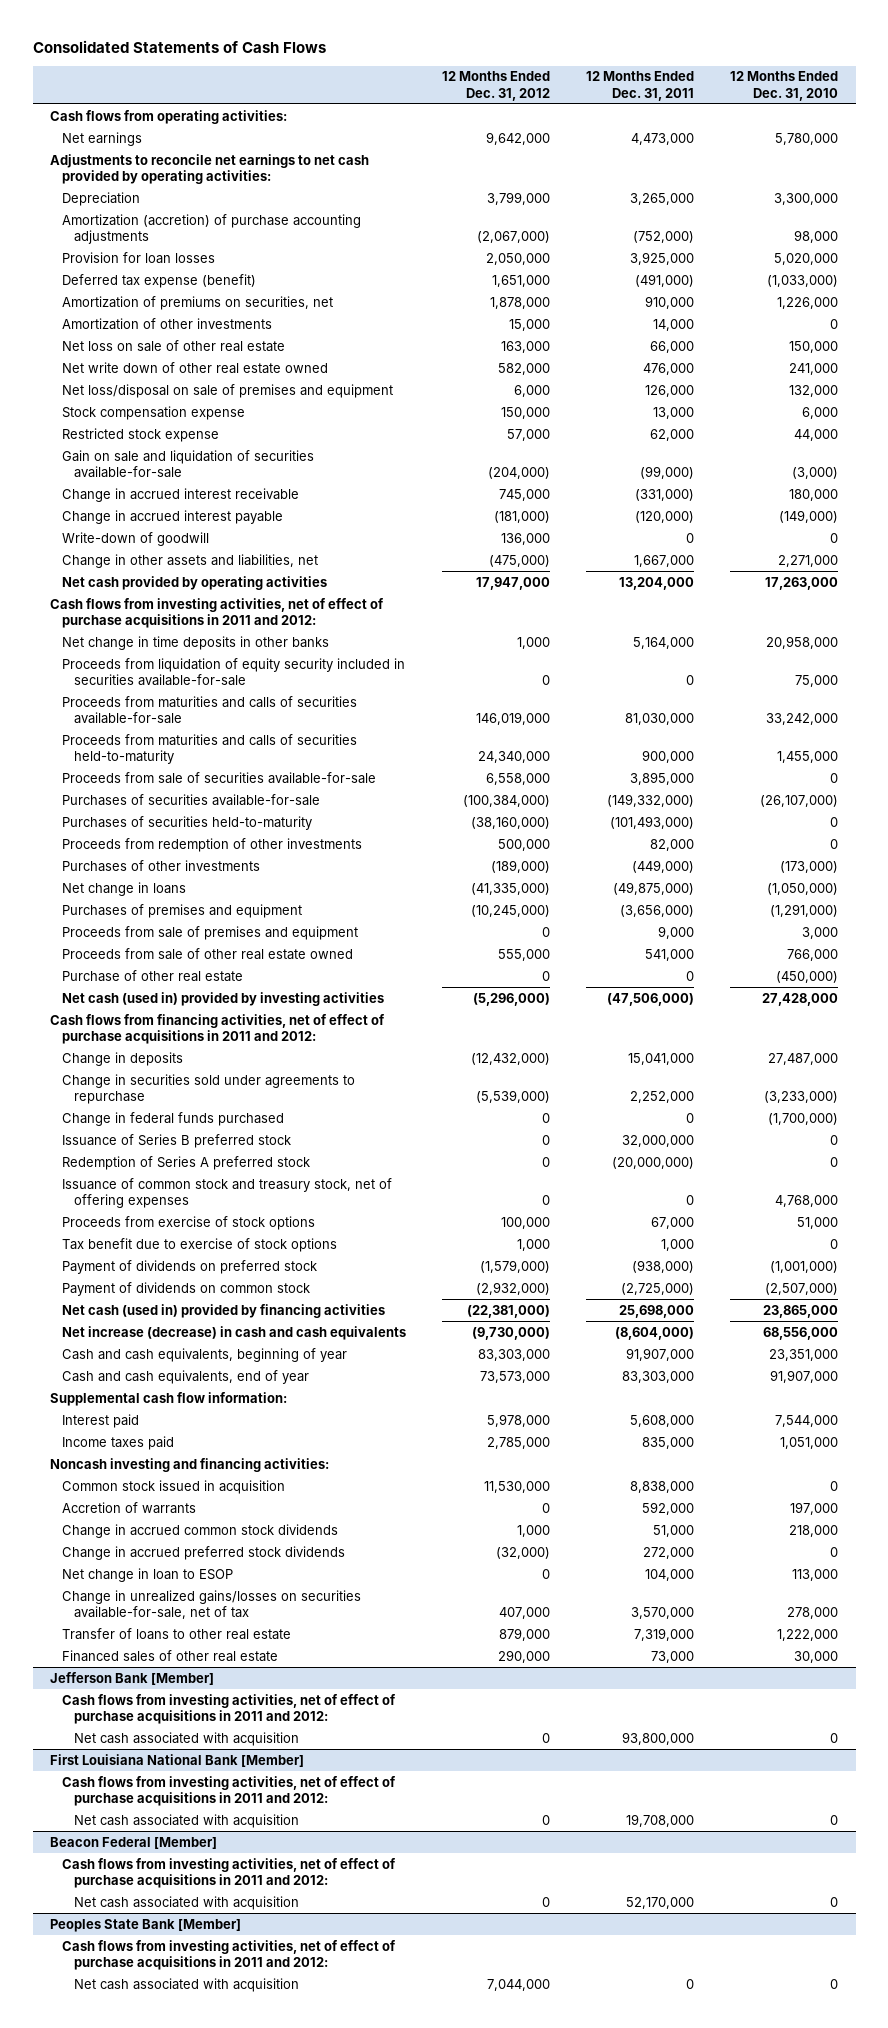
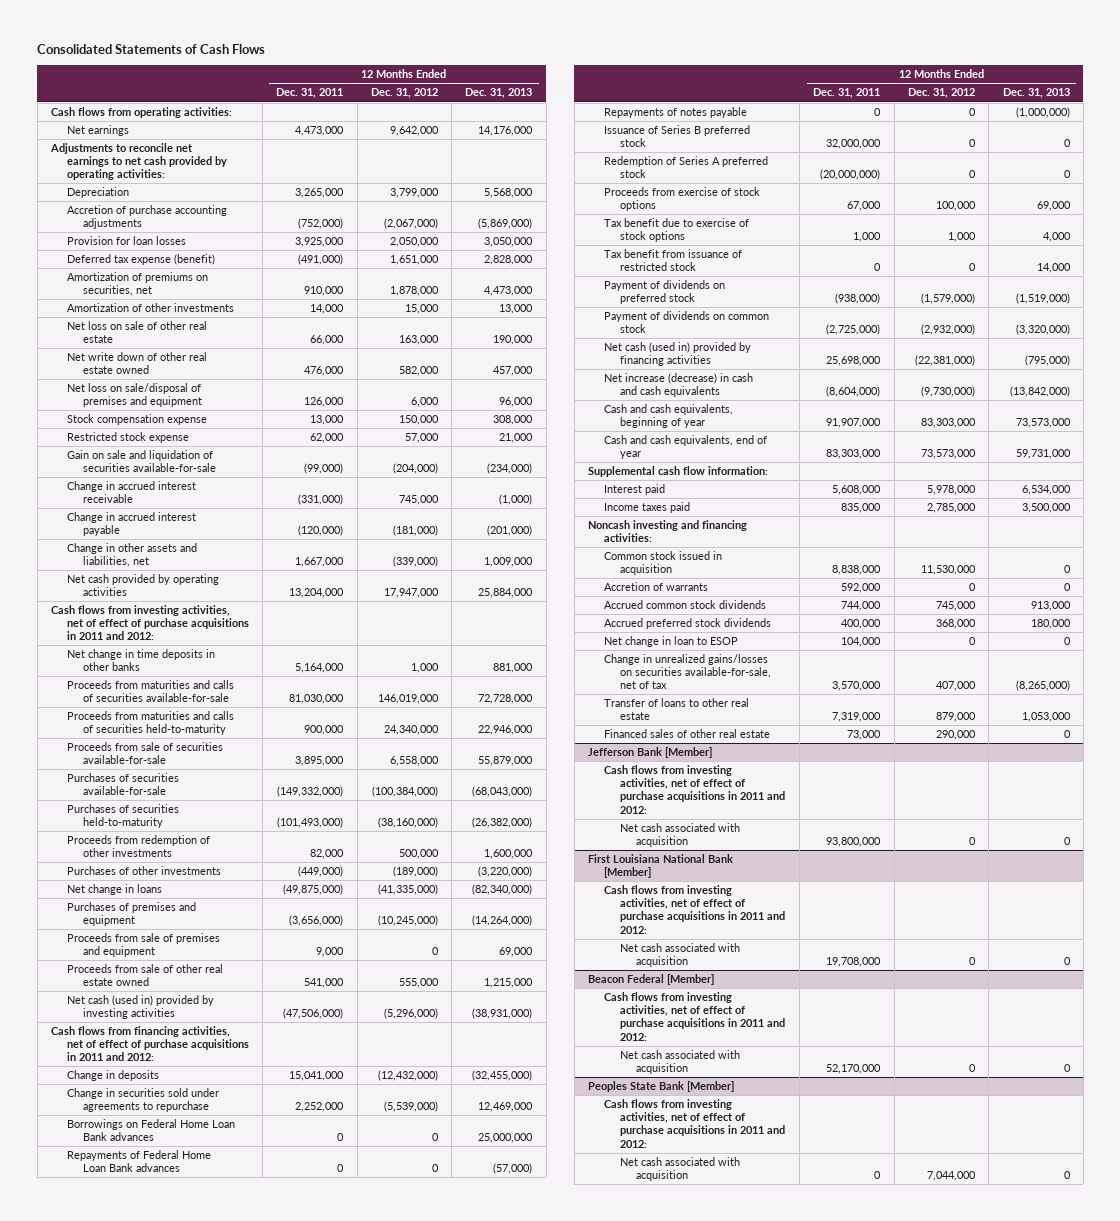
- | 12 Months Ended Dec. 31, 2012 | 12 Months Ended Dec. 31, 2011 | 12 Months Ended Dec. 31, 2010
+ | 12 Months Ended Dec. 31, 2011 | 12 Months Ended Dec. 31, 2012 | 12 Months Ended Dec. 31, 2013
- Amortization (accretion) of purchase accounting adjustments | (2,067,000) | (752,000) | 98,000
+ Accretion of purchase accounting adjustments | (752,000) | (2,067,000) | (5,869,000)
- Net loss/disposal on sale of premises and equipment | 6,000 | 126,000 | 132,000
+ Net loss on sale/disposal of premises and equipment | 126,000 | 6,000 | 96,000
- Write-down of goodwill | 136,000 | 0 | 0
- Change in other assets and liabilities, net | (475,000) | 1,667,000 | 2,271,000
+ Change in other assets and liabilities, net | 1,667,000 | (339,000) | 1,009,000
- Proceeds from liquidation of equity security included in securities available-for-sale | 0 | 0 | 75,000
- Purchase of other real estate | 0 | 0 | (450,000)
- Change in federal funds purchased | 0 | 0 | (1,700,000)
+ Borrowings on Federal Home Loan Bank advances | 0 | 0 | 25,000,000
+ Repayments of Federal Home Loan Bank advances | 0 | 0 | (57,000)
+ Repayments of notes payable | 0 | 0 | (1,000,000)
- Issuance of common stock and treasury stock, net of offering expenses | 0 | 0 | 4,768,000
+ Tax benefit from issuance of restricted stock | 0 | 0 | 14,000
- Change in accrued common stock dividends | 1,000 | 51,000 | 218,000
- Change in accrued preferred stock dividends | (32,000) | 272,000 | 0
+ Accrued common stock dividends | 744,000 | 745,000 | 913,000
+ Accrued preferred stock dividends | 400,000 | 368,000 | 180,000

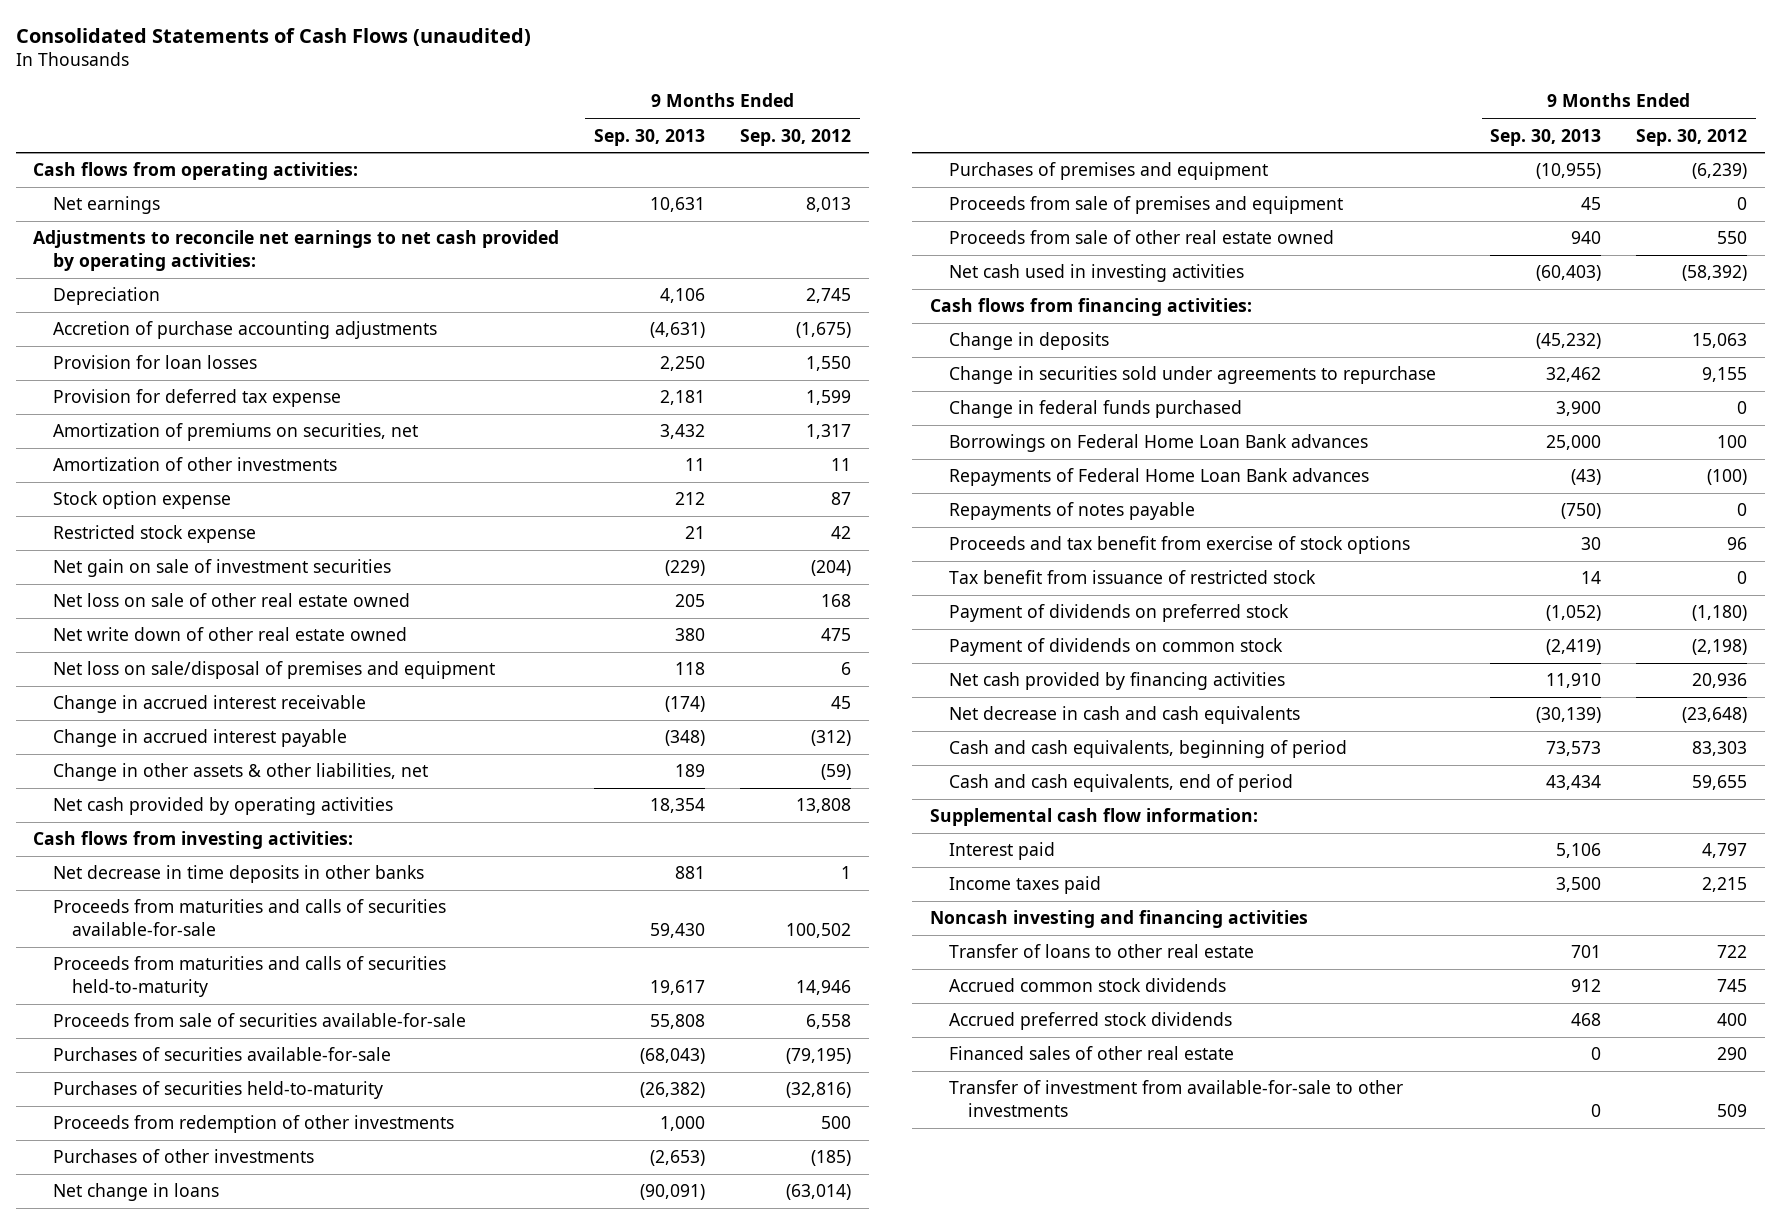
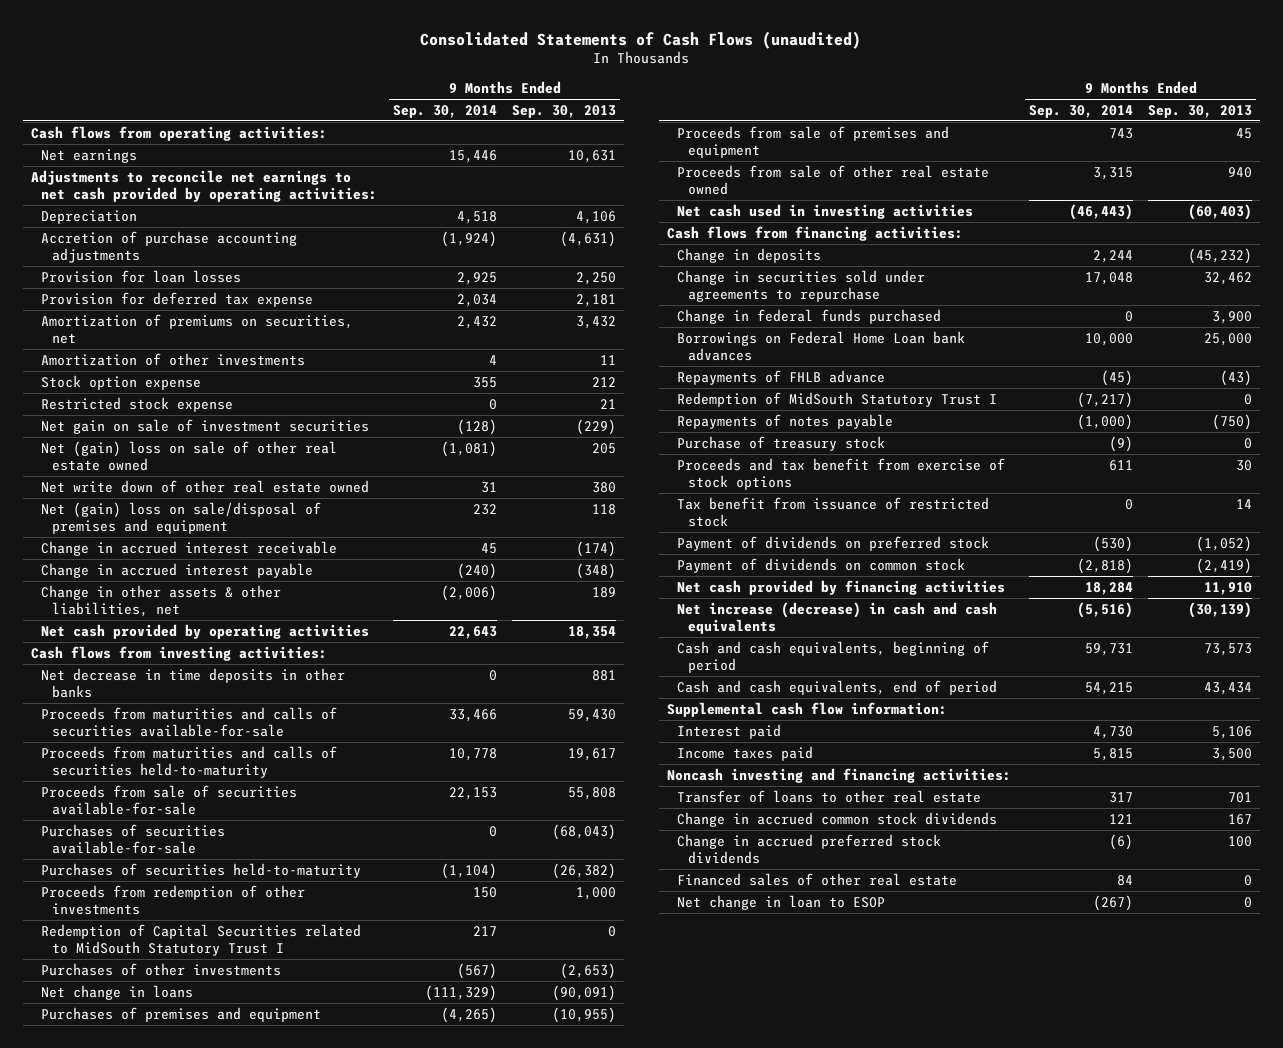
- | 9 Months Ended Sep. 30, 2013 | 9 Months Ended Sep. 30, 2012
+ | 9 Months Ended Sep. 30, 2014 | 9 Months Ended Sep. 30, 2013
- Net loss on sale of other real estate owned | 205 | 168
+ Net (gain) loss on sale of other real estate owned | (1,081) | 205
- Net loss on sale/disposal of premises and equipment | 118 | 6
+ Net (gain) loss on sale/disposal of premises and equipment | 232 | 118
+ Redemption of Capital Securities related to MidSouth Statutory Trust I | 217 | 0
- Borrowings on Federal Home Loan Bank advances | 25,000 | 100
- Repayments of Federal Home Loan Bank advances | (43) | (100)
+ Borrowings on Federal Home Loan bank advances | 10,000 | 25,000
+ Repayments of FHLB advance | (45) | (43)
+ Redemption of MidSouth Statutory Trust I | (7,217) | 0
+ Purchase of treasury stock | (9) | 0
- Net decrease in cash and cash equivalents | (30,139) | (23,648)
+ Net increase (decrease) in cash and cash equivalents | (5,516) | (30,139)
- Noncash investing and financing activities
+ Noncash investing and financing activities:
- Accrued common stock dividends | 912 | 745
- Accrued preferred stock dividends | 468 | 400
+ Change in accrued common stock dividends | 121 | 167
+ Change in accrued preferred stock dividends | (6) | 100
- Transfer of investment from available-for-sale to other investments | 0 | 509
+ Net change in loan to ESOP | (267) | 0

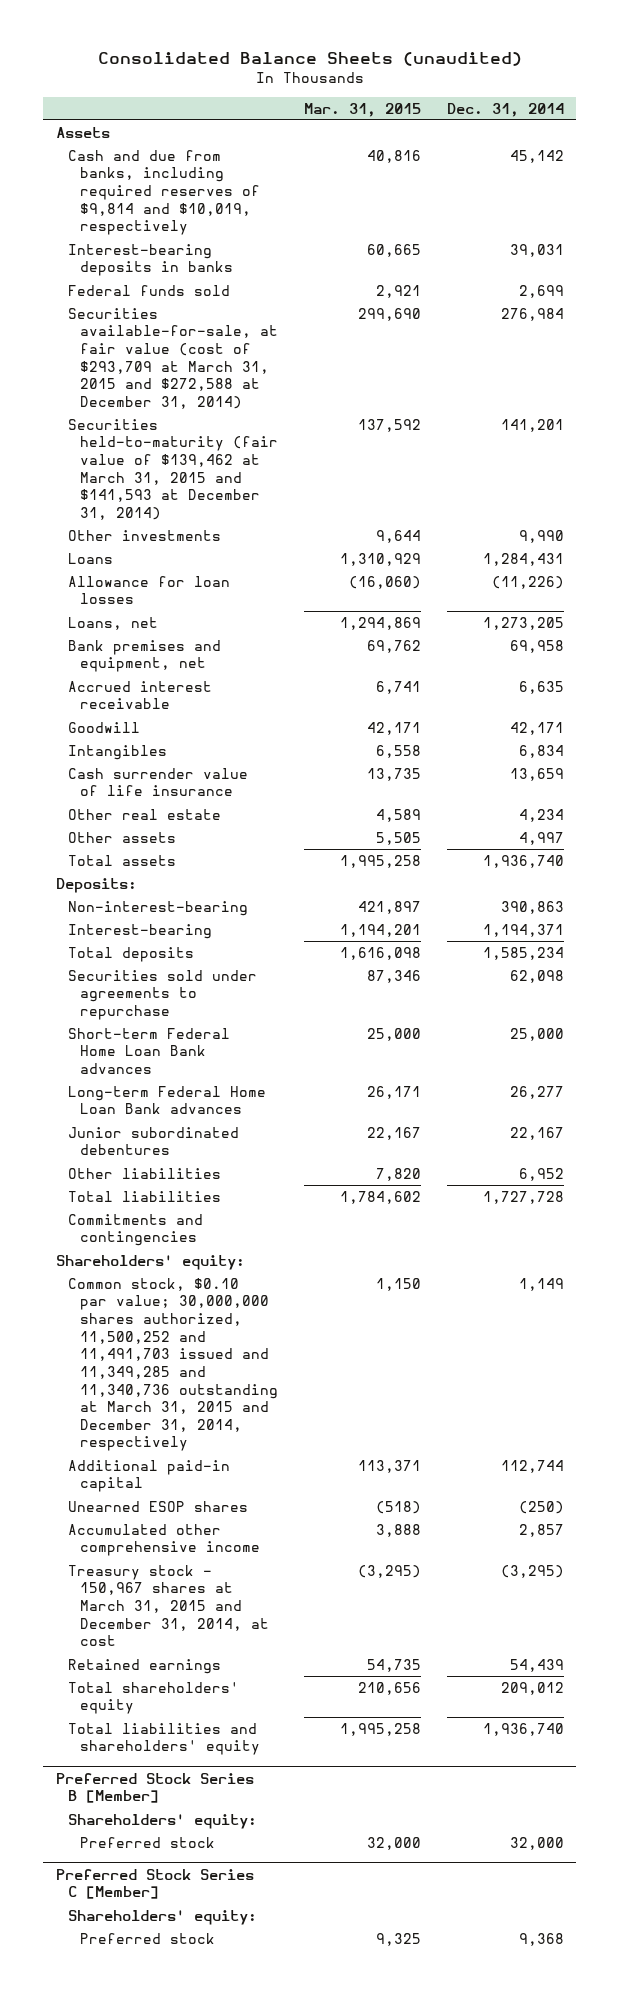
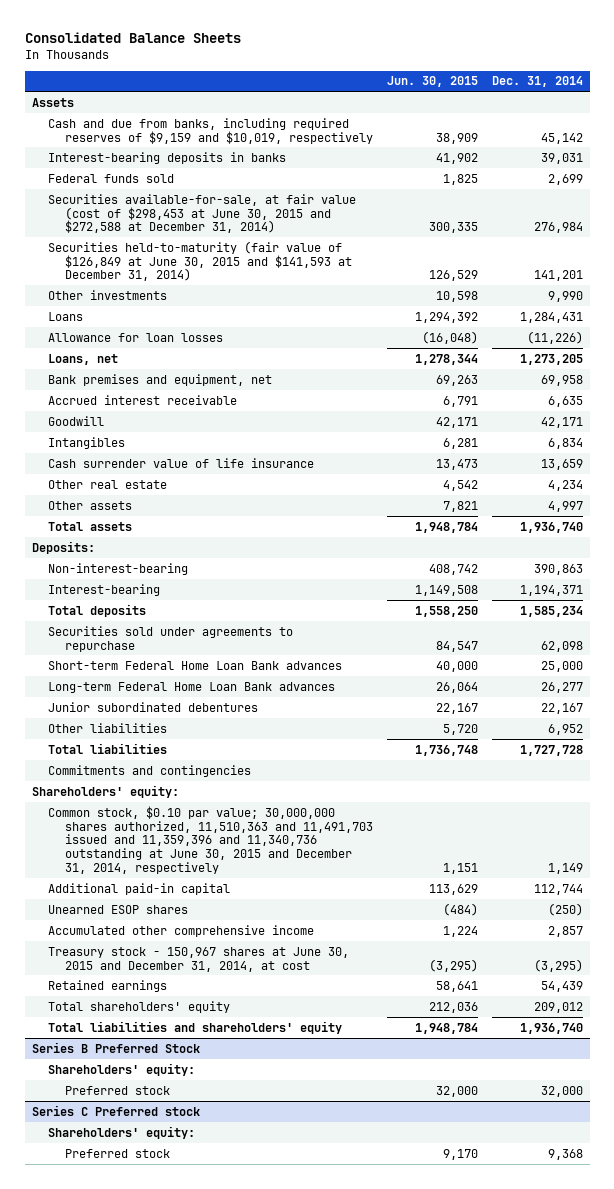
- Consolidated Balance Sheets (unaudited)
+ Consolidated Balance Sheets
- | Mar. 31, 2015 | Dec. 31, 2014
+ | Jun. 30, 2015 | Dec. 31, 2014
- Cash and due from banks, including required reserves of $9,814 and $10,019, respectively | 40,816 | 45,142
+ Cash and due from banks, including required reserves of $9,159 and $10,019, respectively | 38,909 | 45,142
- Securities available-for-sale, at fair value (cost of $293,709 at March 31, 2015 and $272,588 at December 31, 2014) | 299,690 | 276,984
- Securities held-to-maturity (fair value of $139,462 at March 31, 2015 and $141,593 at December 31, 2014) | 137,592 | 141,201
+ Securities available-for-sale, at fair value (cost of $298,453 at June 30, 2015 and $272,588 at December 31, 2014) | 300,335 | 276,984
+ Securities held-to-maturity (fair value of $126,849 at June 30, 2015 and $141,593 at December 31, 2014) | 126,529 | 141,201
- Common stock, $0.10 par value; 30,000,000 shares authorized, 11,500,252 and 11,491,703 issued and 11,349,285 and 11,340,736 outstanding at March 31, 2015 and December 31, 2014, respectively | 1,150 | 1,149
+ Common stock, $0.10 par value; 30,000,000 shares authorized, 11,510,363 and 11,491,703 issued and 11,359,396 and 11,340,736 outstanding at June 30, 2015 and December 31, 2014, respectively | 1,151 | 1,149
- Treasury stock - 150,967 shares at March 31, 2015 and December 31, 2014, at cost | (3,295) | (3,295)
+ Treasury stock - 150,967 shares at June 30, 2015 and December 31, 2014, at cost | (3,295) | (3,295)
- Preferred Stock Series B [Member]
+ Series B Preferred Stock
- Preferred Stock Series C [Member]
+ Series C Preferred stock

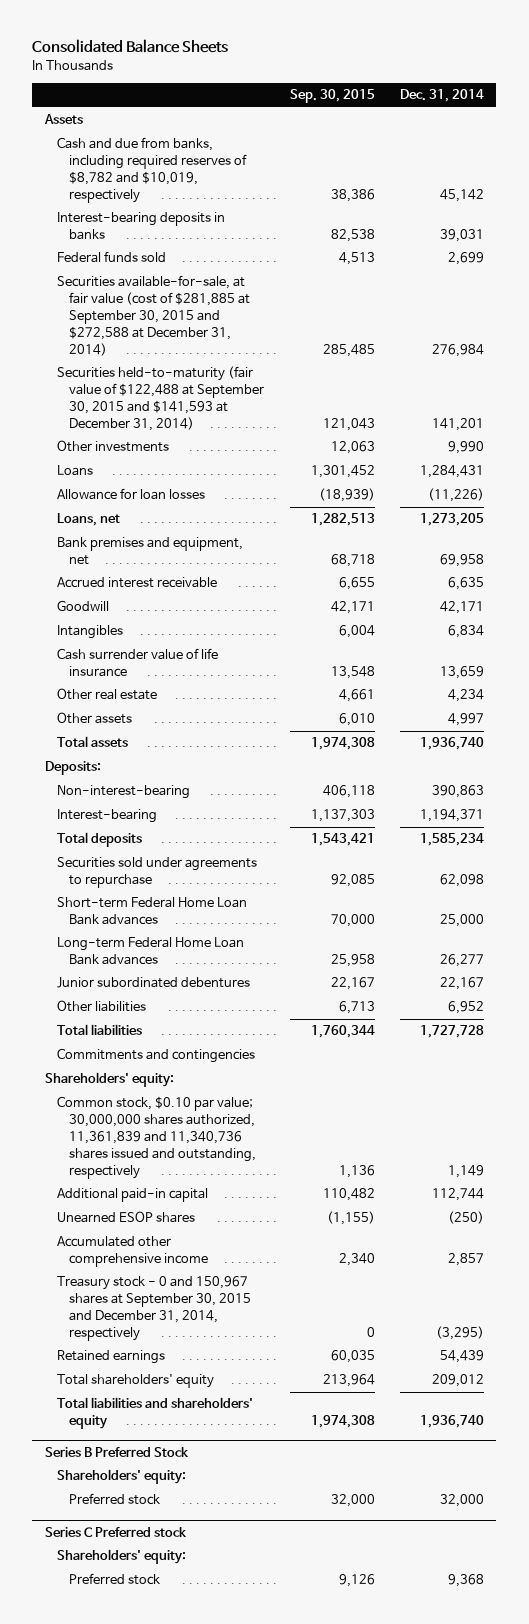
- | Jun. 30, 2015 | Dec. 31, 2014
+ | Sep. 30, 2015 | Dec. 31, 2014
- Cash and due from banks, including required reserves of $9,159 and $10,019, respectively | 38,909 | 45,142
+ Cash and due from banks, including required reserves of $8,782 and $10,019, respectively | 38,386 | 45,142
- Securities available-for-sale, at fair value (cost of $298,453 at June 30, 2015 and $272,588 at December 31, 2014) | 300,335 | 276,984
- Securities held-to-maturity (fair value of $126,849 at June 30, 2015 and $141,593 at December 31, 2014) | 126,529 | 141,201
+ Securities available-for-sale, at fair value (cost of $281,885 at September 30, 2015 and $272,588 at December 31, 2014) | 285,485 | 276,984
+ Securities held-to-maturity (fair value of $122,488 at September 30, 2015 and $141,593 at December 31, 2014) | 121,043 | 141,201
- Common stock, $0.10 par value; 30,000,000 shares authorized, 11,510,363 and 11,491,703 issued and 11,359,396 and 11,340,736 outstanding at June 30, 2015 and December 31, 2014, respectively | 1,151 | 1,149
+ Common stock, $0.10 par value; 30,000,000 shares authorized, 11,361,839 and 11,340,736 shares issued and outstanding, respectively | 1,136 | 1,149
- Treasury stock - 150,967 shares at June 30, 2015 and December 31, 2014, at cost | (3,295) | (3,295)
+ Treasury stock - 0 and 150,967 shares at September 30, 2015 and December 31, 2014, respectively | 0 | (3,295)

